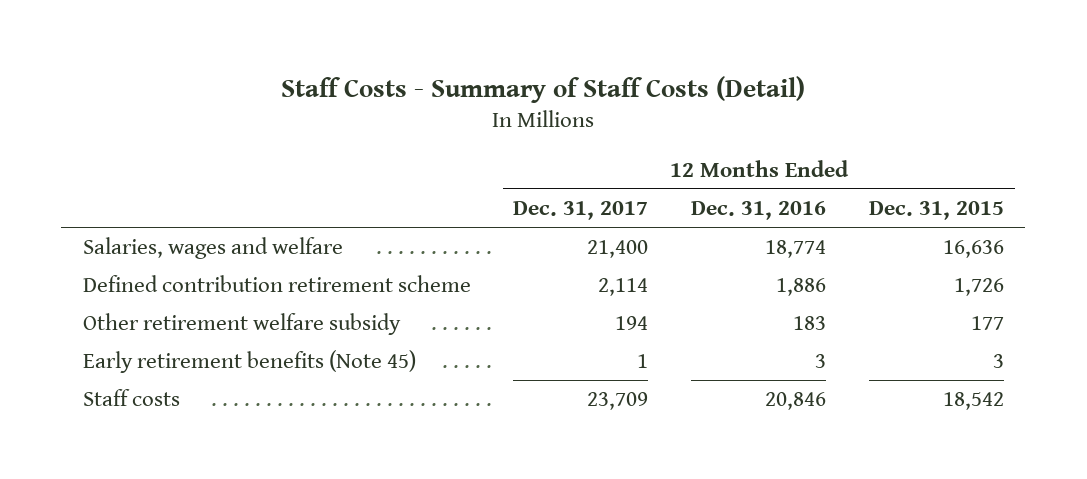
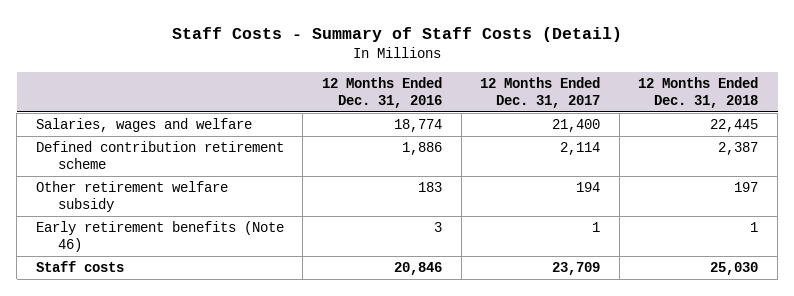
- | 12 Months Ended Dec. 31, 2017 | 12 Months Ended Dec. 31, 2016 | 12 Months Ended Dec. 31, 2015
+ | 12 Months Ended Dec. 31, 2016 | 12 Months Ended Dec. 31, 2017 | 12 Months Ended Dec. 31, 2018
- Early retirement benefits (Note 45) | 1 | 3 | 3
+ Early retirement benefits (Note 46) | 3 | 1 | 1

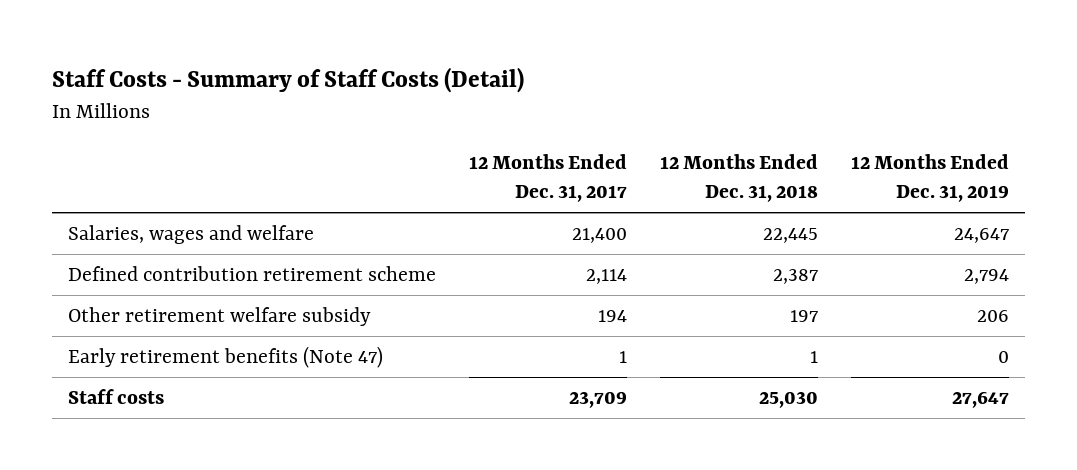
- | 12 Months Ended Dec. 31, 2016 | 12 Months Ended Dec. 31, 2017 | 12 Months Ended Dec. 31, 2018
+ | 12 Months Ended Dec. 31, 2017 | 12 Months Ended Dec. 31, 2018 | 12 Months Ended Dec. 31, 2019
- Early retirement benefits (Note 46) | 3 | 1 | 1
+ Early retirement benefits (Note 47) | 1 | 1 | 0

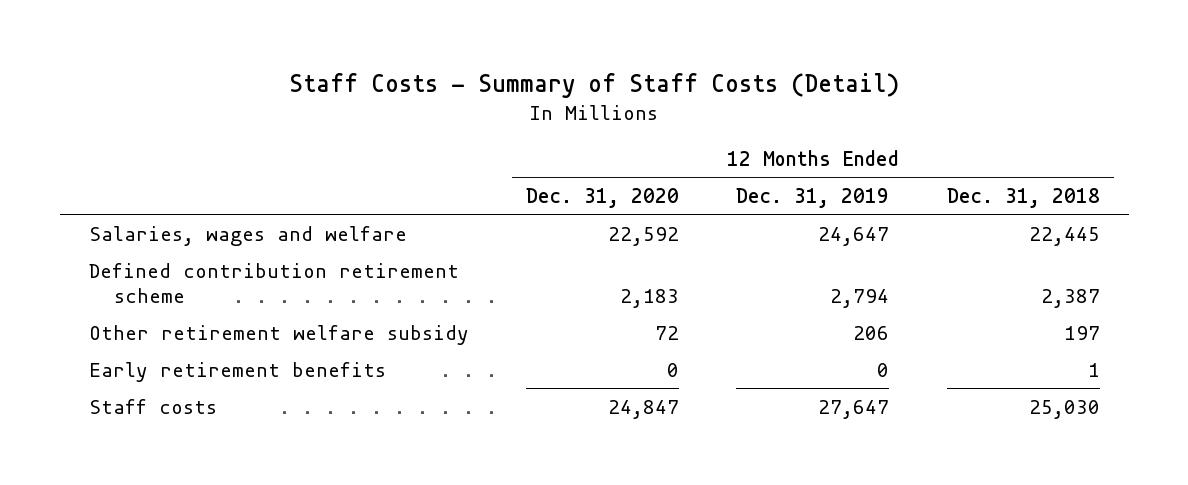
- | 12 Months Ended Dec. 31, 2017 | 12 Months Ended Dec. 31, 2018 | 12 Months Ended Dec. 31, 2019
+ | 12 Months Ended Dec. 31, 2020 | 12 Months Ended Dec. 31, 2019 | 12 Months Ended Dec. 31, 2018
- Early retirement benefits (Note 47) | 1 | 1 | 0
+ Early retirement benefits | 0 | 0 | 1

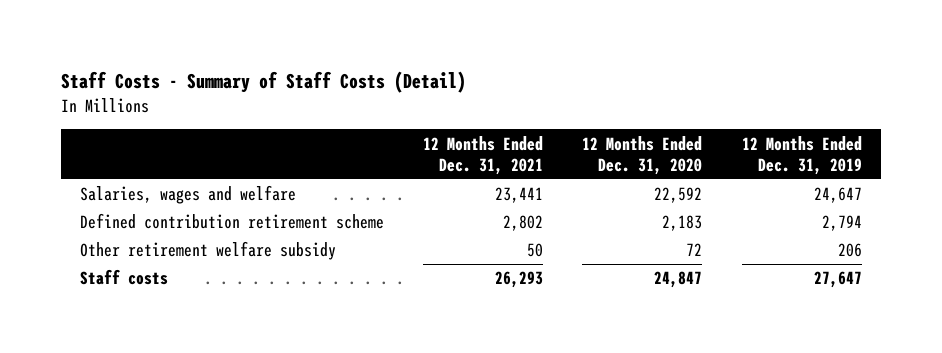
- | 12 Months Ended Dec. 31, 2020 | 12 Months Ended Dec. 31, 2019 | 12 Months Ended Dec. 31, 2018
+ | 12 Months Ended Dec. 31, 2021 | 12 Months Ended Dec. 31, 2020 | 12 Months Ended Dec. 31, 2019
- Early retirement benefits | 0 | 0 | 1

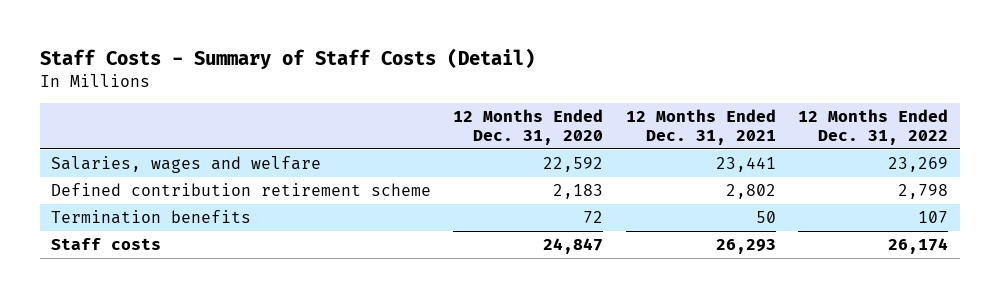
- | 12 Months Ended Dec. 31, 2021 | 12 Months Ended Dec. 31, 2020 | 12 Months Ended Dec. 31, 2019
+ | 12 Months Ended Dec. 31, 2020 | 12 Months Ended Dec. 31, 2021 | 12 Months Ended Dec. 31, 2022
- Other retirement welfare subsidy | 50 | 72 | 206
+ Termination benefits | 72 | 50 | 107

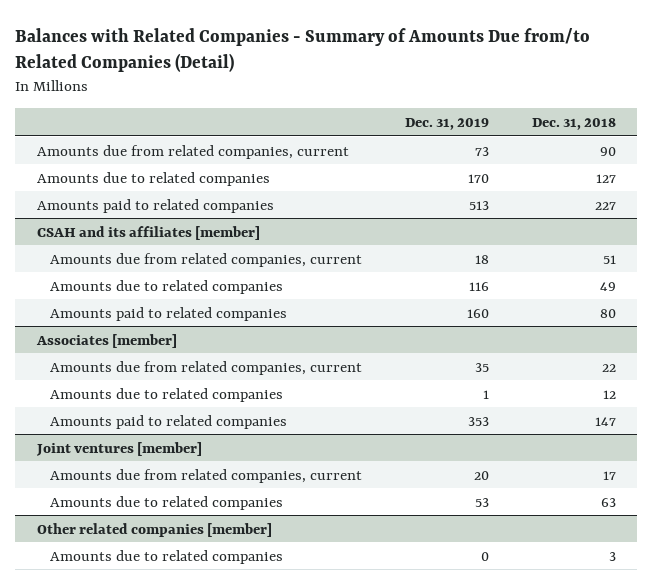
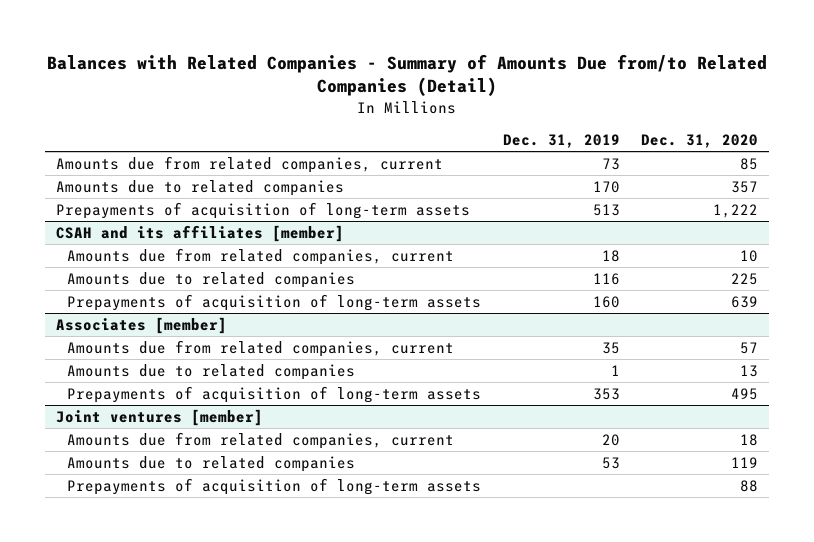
- | Dec. 31, 2019 | Dec. 31, 2018
+ | Dec. 31, 2019 | Dec. 31, 2020
- Amounts paid to related companies | 513 | 227
+ Prepayments of acquisition of long-term assets | 513 | 1,222
@ CSAH and its affiliates [member]
- Amounts paid to related companies | 160 | 80
+ Prepayments of acquisition of long-term assets | 160 | 639
@ Associates [member]
- Amounts paid to related companies | 353 | 147
+ Prepayments of acquisition of long-term assets | 353 | 495
- Other related companies [member]
- Amounts due to related companies | 0 | 3
@ Joint ventures [member]
+ Prepayments of acquisition of long-term assets | | 88

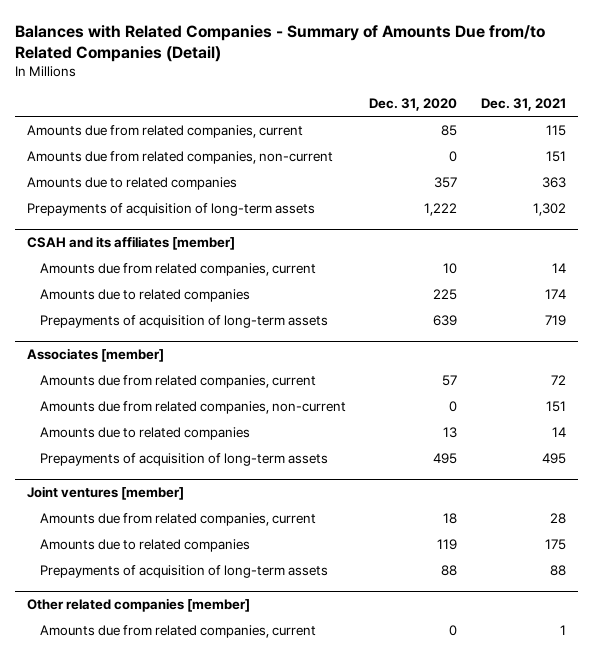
- | Dec. 31, 2019 | Dec. 31, 2020
+ | Dec. 31, 2020 | Dec. 31, 2021
+ Amounts due from related companies, non-current | 0 | 151
@ Associates [member]
+ Amounts due from related companies, non-current | 0 | 151
+ Other related companies [member]
+ Amounts due from related companies, current | 0 | 1

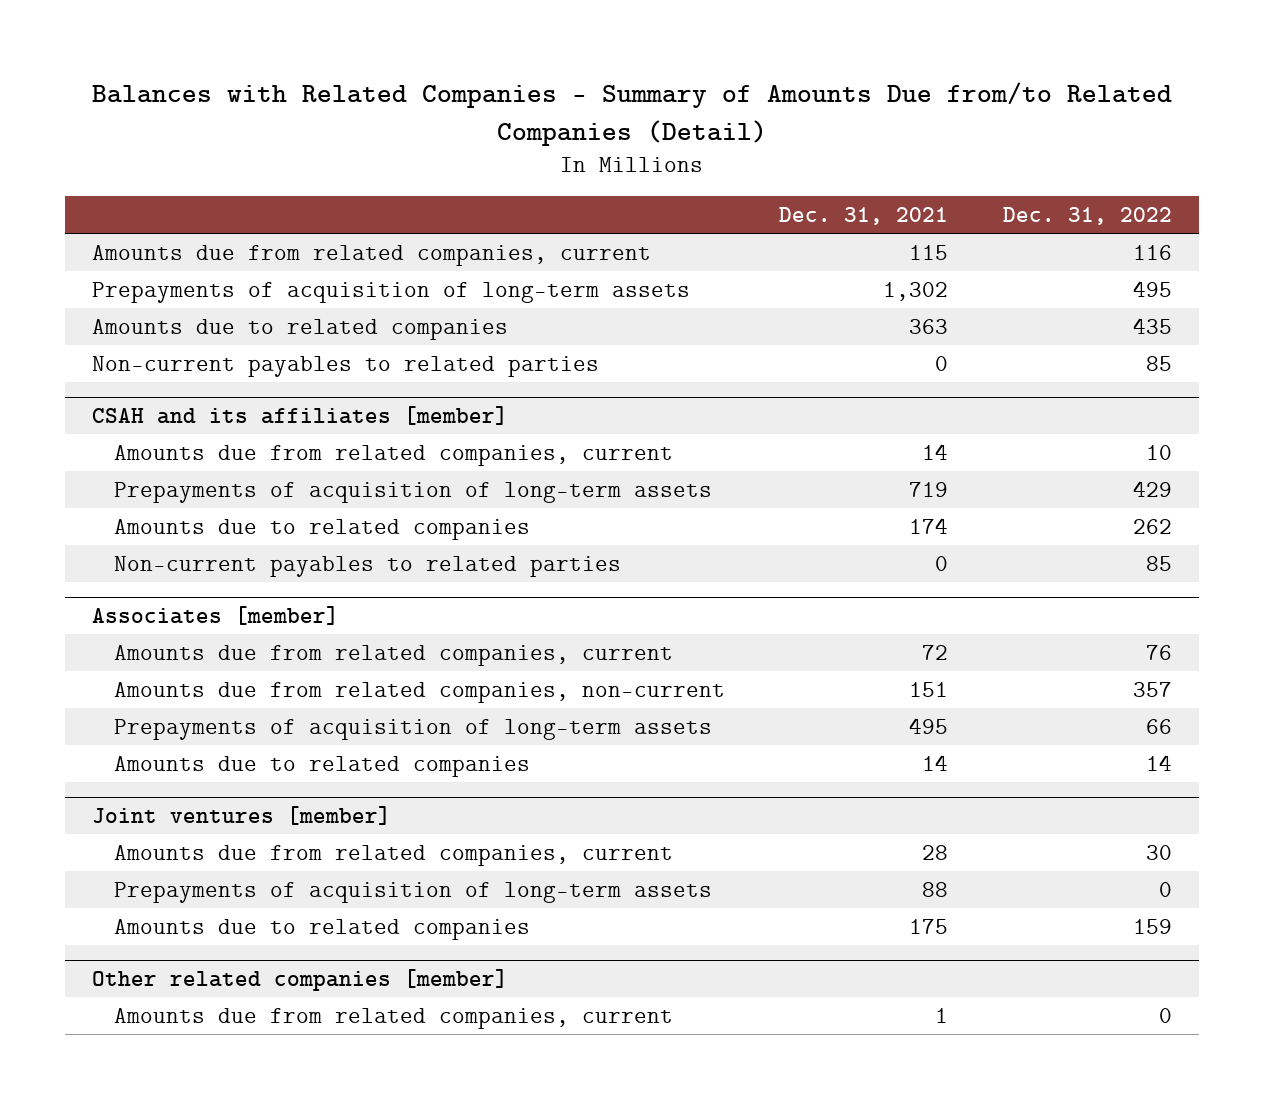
- | Dec. 31, 2020 | Dec. 31, 2021
+ | Dec. 31, 2021 | Dec. 31, 2022
- Amounts due from related companies, non-current | 0 | 151
moved down: Amounts due to related companies | 363 | 435
+ Non-current payables to related parties | 0 | 85
@ CSAH and its affiliates [member]
moved down: Amounts due to related companies | 174 | 262
+ Non-current payables to related parties | 0 | 85
@ Associates [member]
moved down: Amounts due to related companies | 14 | 14
@ Joint ventures [member]
moved down: Amounts due to related companies | 175 | 159

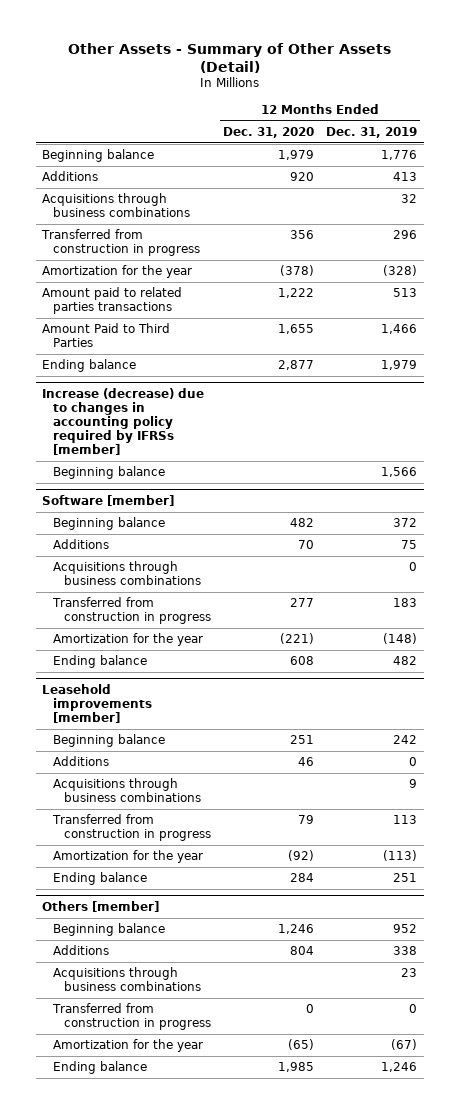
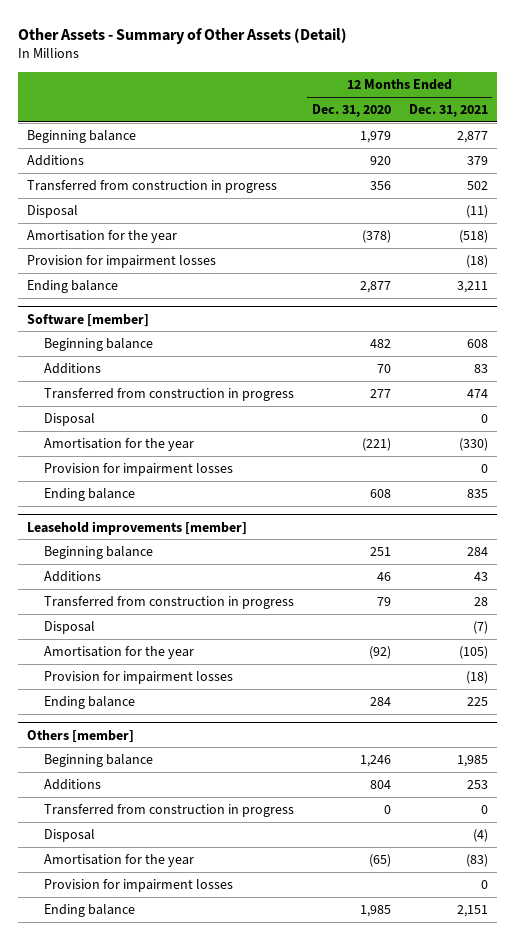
- | 12 Months Ended Dec. 31, 2020 | 12 Months Ended Dec. 31, 2019
+ | 12 Months Ended Dec. 31, 2020 | 12 Months Ended Dec. 31, 2021
- Acquisitions through business combinations | | 32
- Amortization for the year | (378) | (328)
- Amount paid to related parties transactions | 1,222 | 513
- Amount Paid to Third Parties | 1,655 | 1,466
+ Disposal | | (11)
+ Amortisation for the year | (378) | (518)
+ Provision for impairment losses | | (18)
- Increase (decrease) due to changes in accounting policy required by IFRSs [member]
- Beginning balance | | 1,566
@ Software [member]
- Acquisitions through business combinations | | 0
- Amortization for the year | (221) | (148)
+ Disposal | | 0
+ Amortisation for the year | (221) | (330)
+ Provision for impairment losses | | 0
@ Leasehold improvements [member]
- Acquisitions through business combinations | | 9
- Amortization for the year | (92) | (113)
+ Disposal | | (7)
+ Amortisation for the year | (92) | (105)
+ Provision for impairment losses | | (18)
@ Others [member]
- Acquisitions through business combinations | | 23
- Amortization for the year | (65) | (67)
+ Disposal | | (4)
+ Amortisation for the year | (65) | (83)
+ Provision for impairment losses | | 0

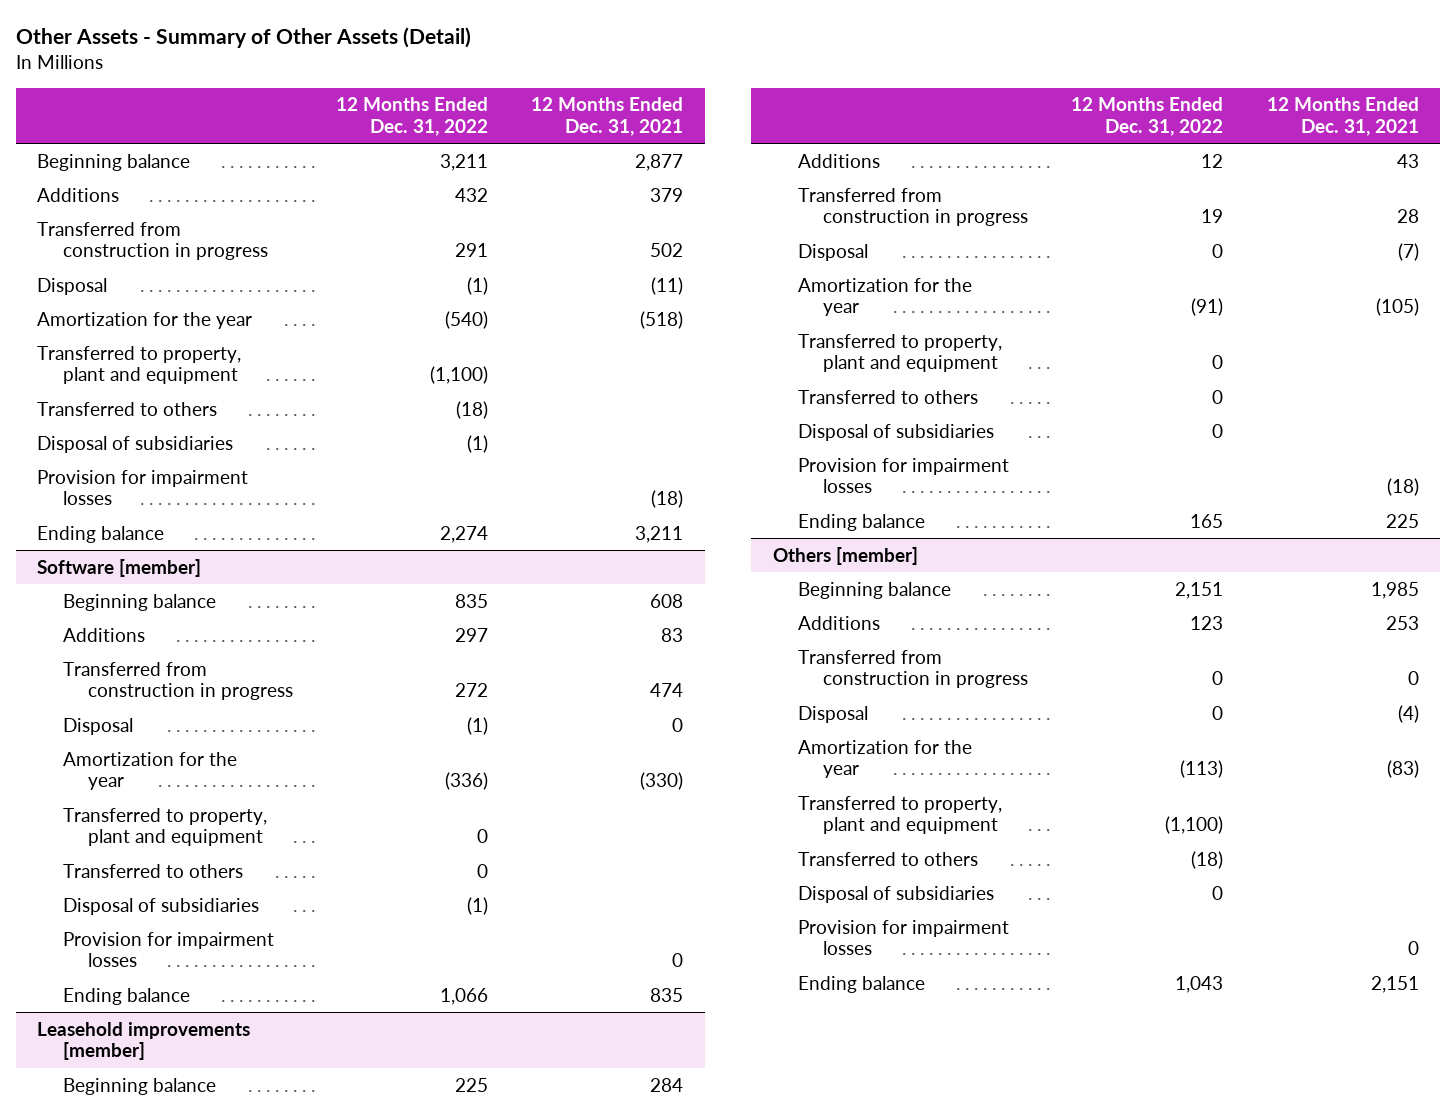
- | 12 Months Ended Dec. 31, 2020 | 12 Months Ended Dec. 31, 2021
+ | 12 Months Ended Dec. 31, 2022 | 12 Months Ended Dec. 31, 2021
- Amortisation for the year | (378) | (518)
+ Amortization for the year | (540) | (518)
+ Transferred to property, plant and equipment | (1,100) |
+ Transferred to others | (18) |
+ Disposal of subsidiaries | (1) |
@ Software [member]
- Amortisation for the year | (221) | (330)
+ Amortization for the year | (336) | (330)
+ Transferred to property, plant and equipment | 0 |
+ Transferred to others | 0 |
+ Disposal of subsidiaries | (1) |
@ Leasehold improvements [member]
- Amortisation for the year | (92) | (105)
+ Amortization for the year | (91) | (105)
+ Transferred to property, plant and equipment | 0 |
+ Transferred to others | 0 |
+ Disposal of subsidiaries | 0 |
@ Others [member]
- Amortisation for the year | (65) | (83)
+ Amortization for the year | (113) | (83)
+ Transferred to property, plant and equipment | (1,100) |
+ Transferred to others | (18) |
+ Disposal of subsidiaries | 0 |

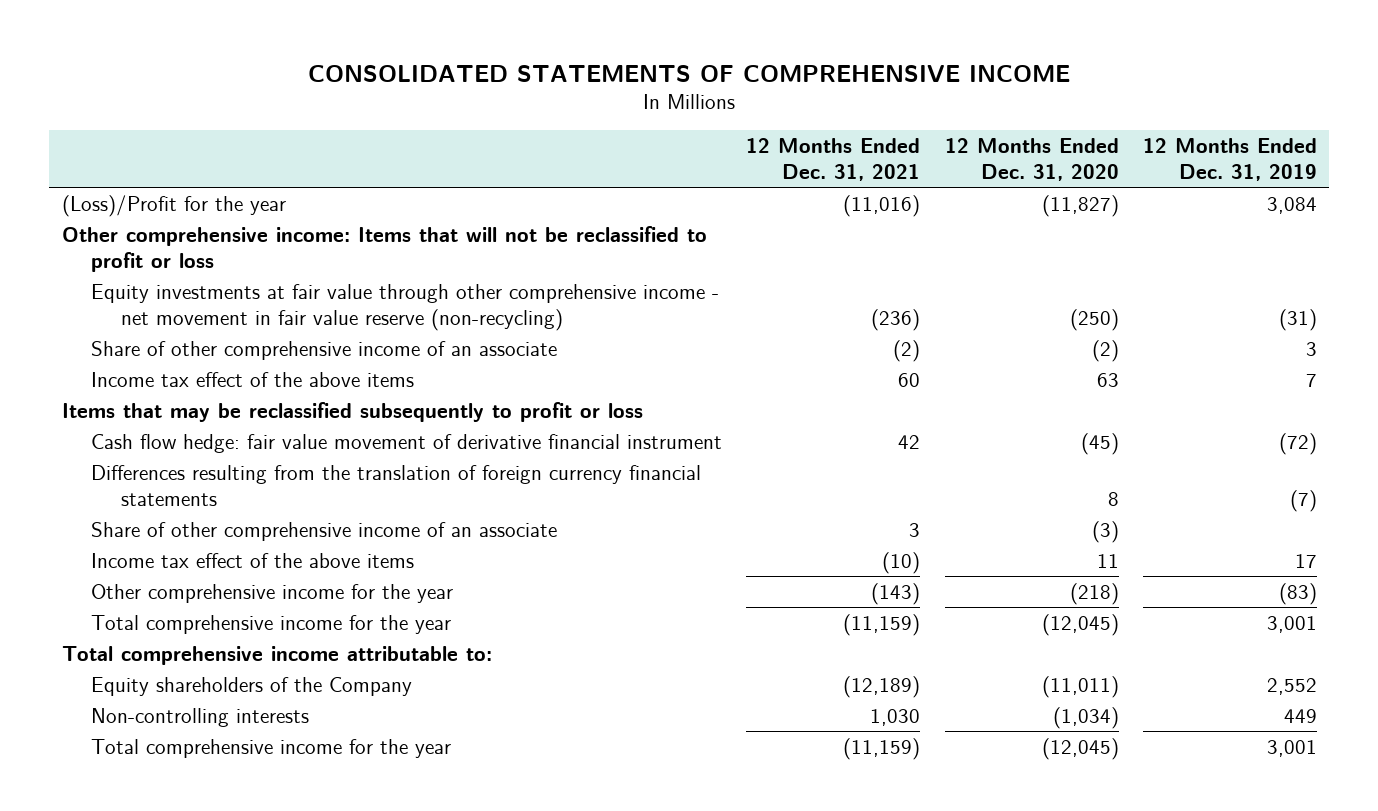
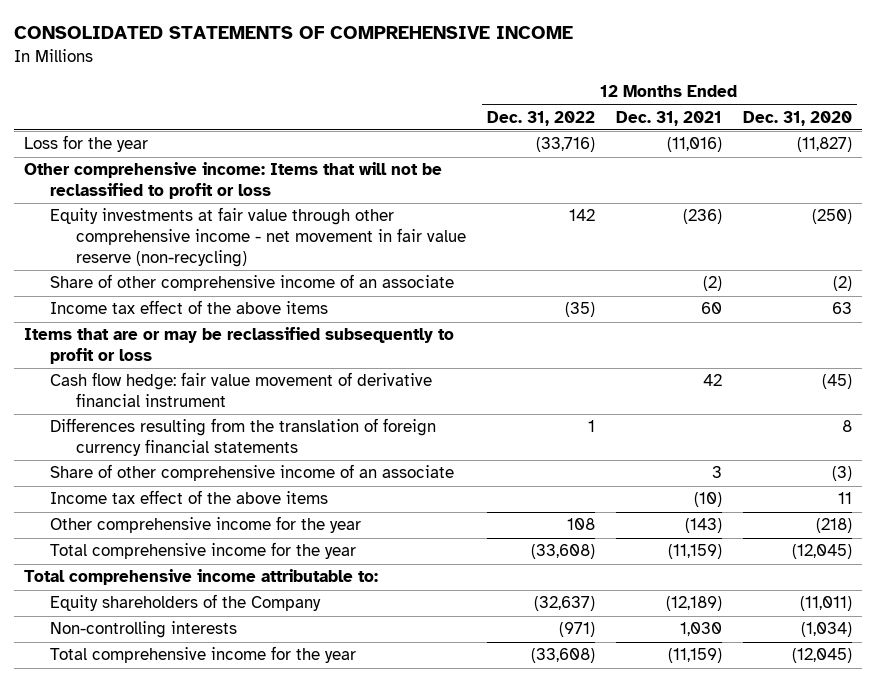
- | 12 Months Ended Dec. 31, 2021 | 12 Months Ended Dec. 31, 2020 | 12 Months Ended Dec. 31, 2019
+ | 12 Months Ended Dec. 31, 2022 | 12 Months Ended Dec. 31, 2021 | 12 Months Ended Dec. 31, 2020
- (Loss)/Profit for the year | (11,016) | (11,827) | 3,084
+ Loss for the year | (33,716) | (11,016) | (11,827)
- Items that may be reclassified subsequently to profit or loss
+ Items that are or may be reclassified subsequently to profit or loss

